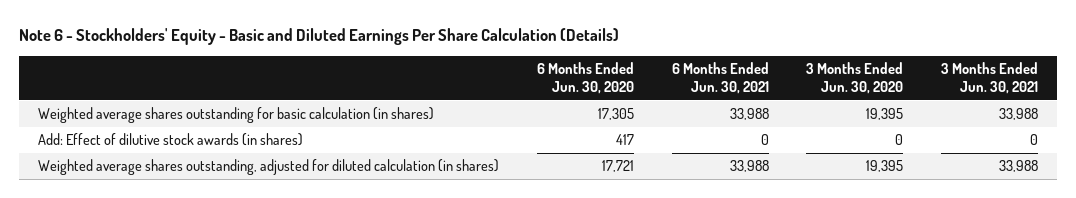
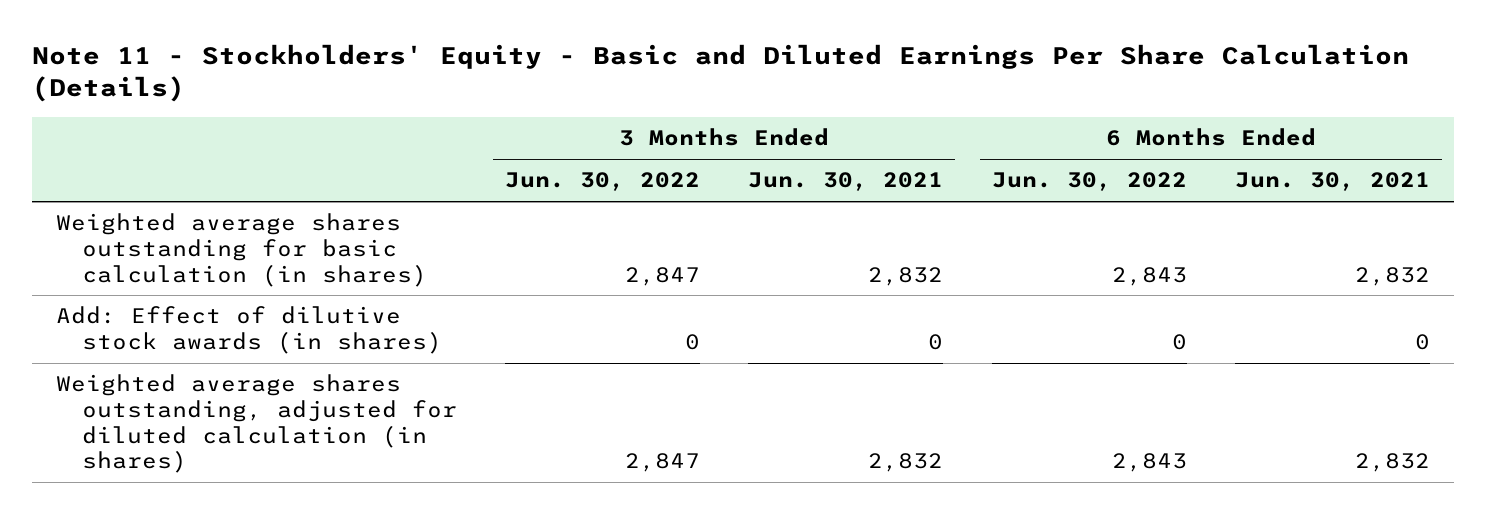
- Note 6 - Stockholders' Equity - Basic and Diluted Earnings Per Share Calculation (Details)
+ Note 11 - Stockholders' Equity - Basic and Diluted Earnings Per Share Calculation (Details)
- | 6 Months Ended Jun. 30, 2020 | 6 Months Ended Jun. 30, 2021 | 3 Months Ended Jun. 30, 2020 | 3 Months Ended Jun. 30, 2021
+ | 3 Months Ended Jun. 30, 2022 | 3 Months Ended Jun. 30, 2021 | 6 Months Ended Jun. 30, 2022 | 6 Months Ended Jun. 30, 2021
- Weighted average shares outstanding for basic calculation (in shares) | 17,305 | 33,988 | 19,395 | 33,988
+ Weighted average shares outstanding for basic calculation (in shares) | 2,847 | 2,832 | 2,843 | 2,832
- Weighted average shares outstanding, adjusted for diluted calculation (in shares) | 17,721 | 33,988 | 19,395 | 33,988
+ Weighted average shares outstanding, adjusted for diluted calculation (in shares) | 2,847 | 2,832 | 2,843 | 2,832

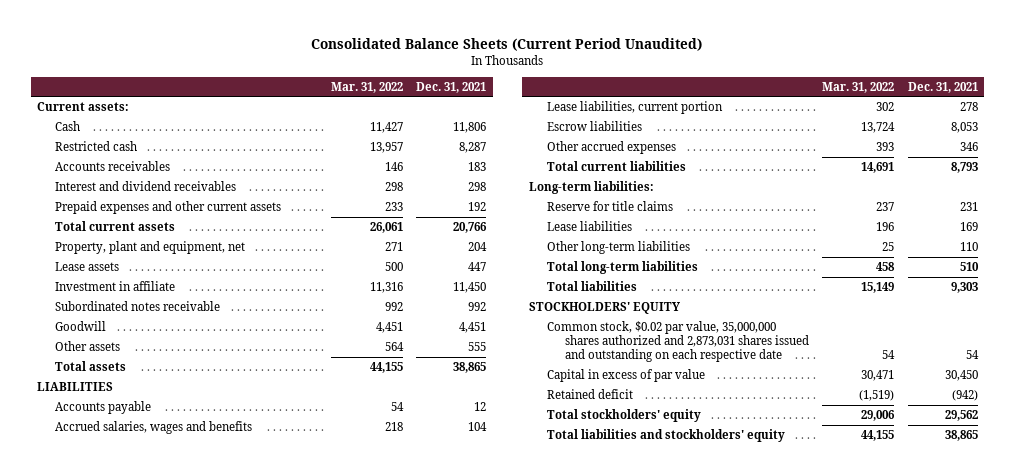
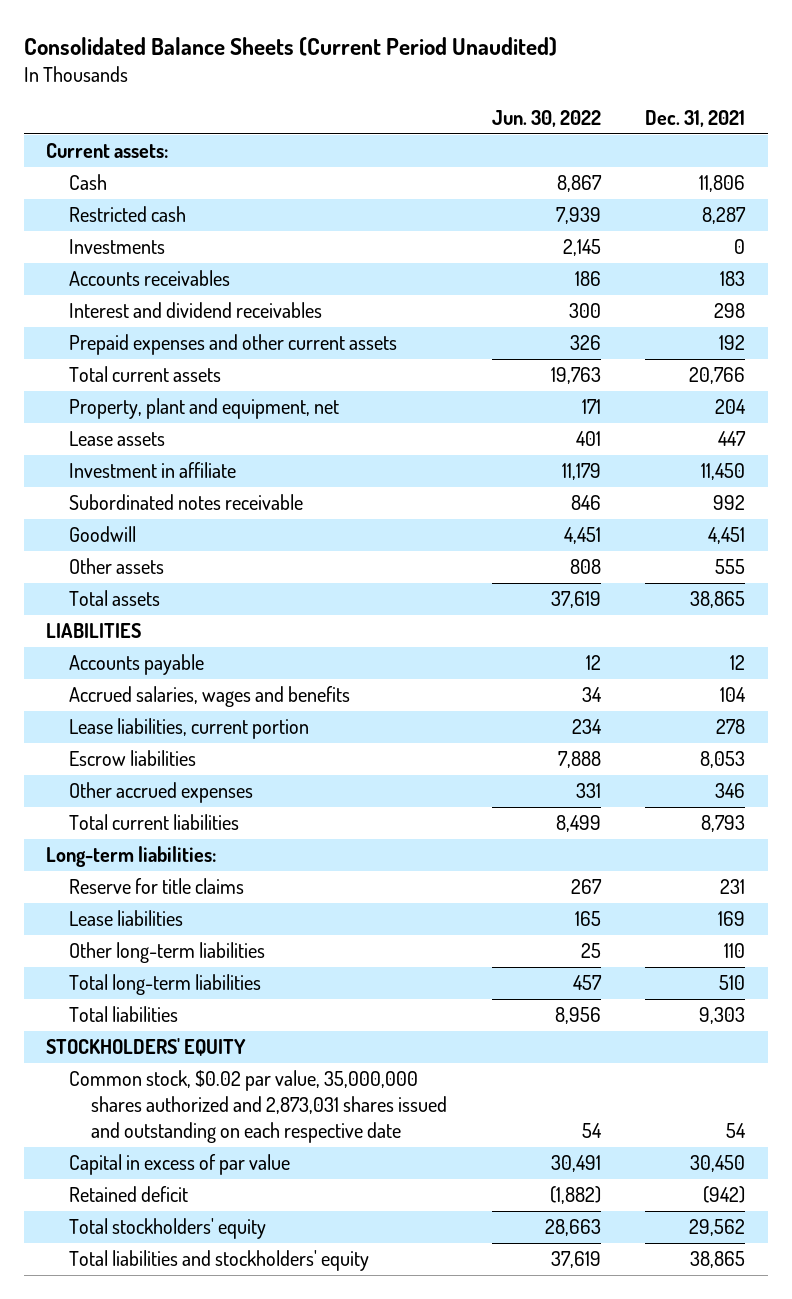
- | Mar. 31, 2022 | Dec. 31, 2021
+ | Jun. 30, 2022 | Dec. 31, 2021
+ Investments | 2,145 | 0

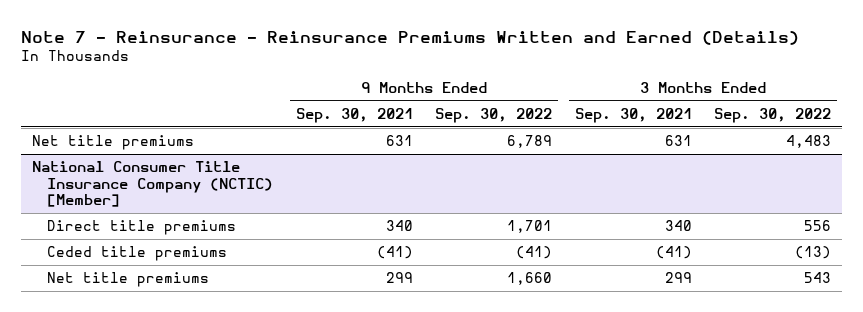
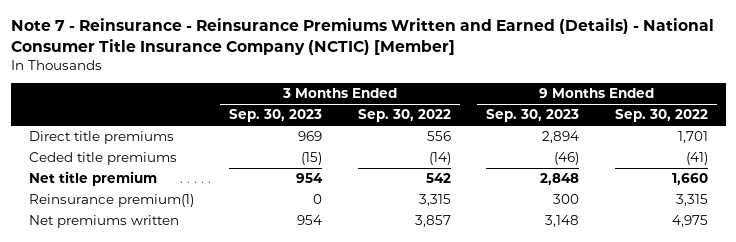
- Note 7 - Reinsurance - Reinsurance Premiums Written and Earned (Details)
+ Note 7 - Reinsurance - Reinsurance Premiums Written and Earned (Details) - National Consumer Title Insurance Company (NCTIC) [Member]
- | 9 Months Ended Sep. 30, 2021 | 9 Months Ended Sep. 30, 2022 | 3 Months Ended Sep. 30, 2021 | 3 Months Ended Sep. 30, 2022
+ | 3 Months Ended Sep. 30, 2023 | 3 Months Ended Sep. 30, 2022 | 9 Months Ended Sep. 30, 2023 | 9 Months Ended Sep. 30, 2022
- Net title premiums | 631 | 6,789 | 631 | 4,483
- National Consumer Title Insurance Company (NCTIC) [Member]
- Ceded title premiums | (41) | (41) | (41) | (13)
- Net title premiums | 299 | 1,660 | 299 | 543
+ Ceded title premiums | (15) | (14) | (46) | (41)
+ Net title premium | 954 | 542 | 2,848 | 1,660
+ Reinsurance premium(1) | 0 | 3,315 | 300 | 3,315
+ Net premiums written | 954 | 3,857 | 3,148 | 4,975

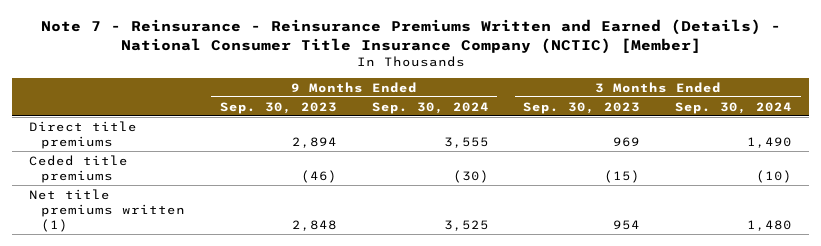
- | 3 Months Ended Sep. 30, 2023 | 3 Months Ended Sep. 30, 2022 | 9 Months Ended Sep. 30, 2023 | 9 Months Ended Sep. 30, 2022
+ | 9 Months Ended Sep. 30, 2023 | 9 Months Ended Sep. 30, 2024 | 3 Months Ended Sep. 30, 2023 | 3 Months Ended Sep. 30, 2024
- Net title premium | 954 | 542 | 2,848 | 1,660
- Reinsurance premium(1) | 0 | 3,315 | 300 | 3,315
- Net premiums written | 954 | 3,857 | 3,148 | 4,975
+ Net title premiums written (1) | 2,848 | 3,525 | 954 | 1,480

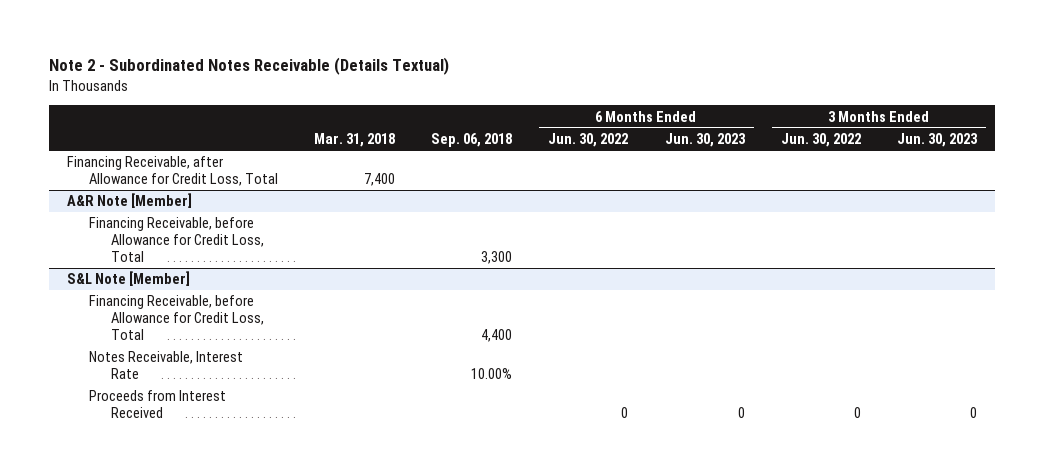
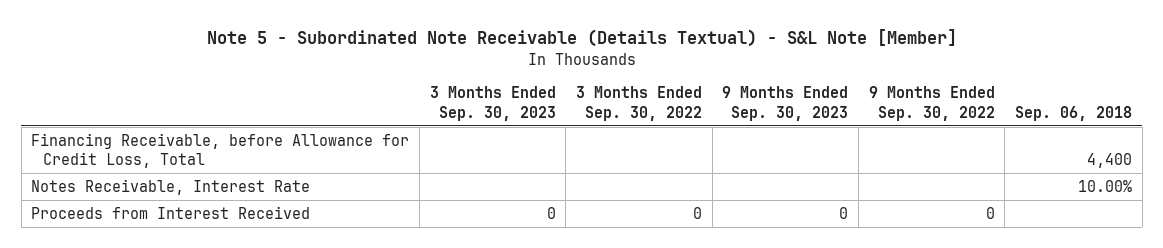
- Note 2 - Subordinated Notes Receivable (Details Textual)
+ Note 5 - Subordinated Note Receivable (Details Textual) - S&L Note [Member]
- | Mar. 31, 2018 | Sep. 06, 2018 | 6 Months Ended Jun. 30, 2022 | 6 Months Ended Jun. 30, 2023 | 3 Months Ended Jun. 30, 2022 | 3 Months Ended Jun. 30, 2023
+ | 3 Months Ended Sep. 30, 2023 | 3 Months Ended Sep. 30, 2022 | 9 Months Ended Sep. 30, 2023 | 9 Months Ended Sep. 30, 2022 | Sep. 06, 2018
- Financing Receivable, after Allowance for Credit Loss, Total | 7,400 | | | | |
- A&R Note [Member]
- Financing Receivable, before Allowance for Credit Loss, Total | | 3,300 | | | |
- S&L Note [Member]

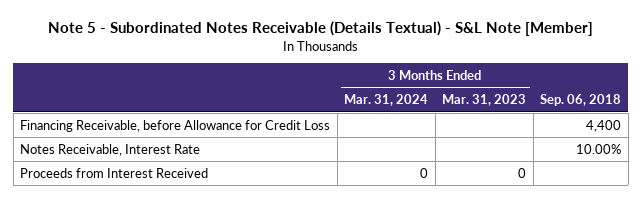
- Note 5 - Subordinated Note Receivable (Details Textual) - S&L Note [Member]
+ Note 5 - Subordinated Notes Receivable (Details Textual) - S&L Note [Member]
- | 3 Months Ended Sep. 30, 2023 | 3 Months Ended Sep. 30, 2022 | 9 Months Ended Sep. 30, 2023 | 9 Months Ended Sep. 30, 2022 | Sep. 06, 2018
+ | 3 Months Ended Mar. 31, 2024 | 3 Months Ended Mar. 31, 2023 | Sep. 06, 2018
- Financing Receivable, before Allowance for Credit Loss, Total | | | | | 4,400
+ Financing Receivable, before Allowance for Credit Loss | | | 4,400

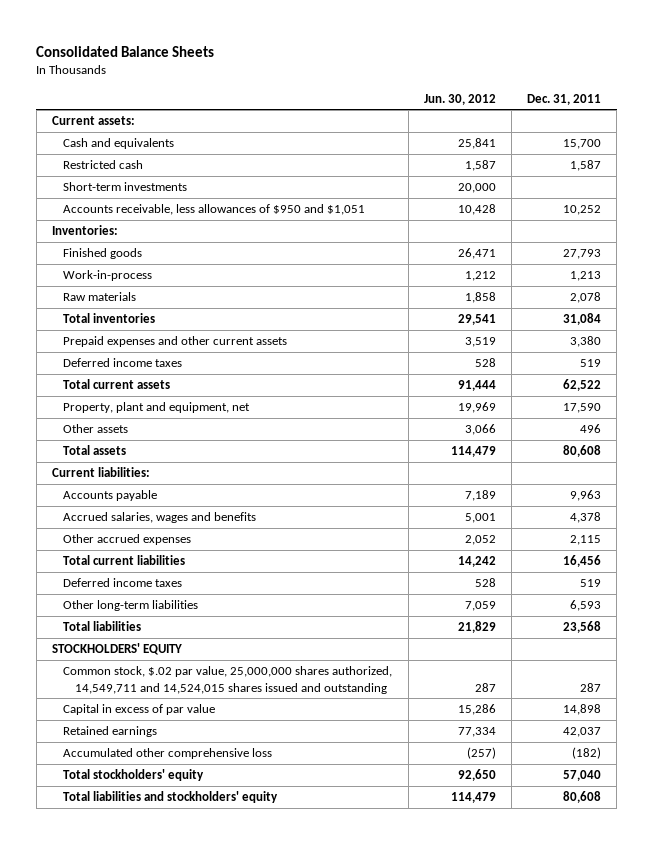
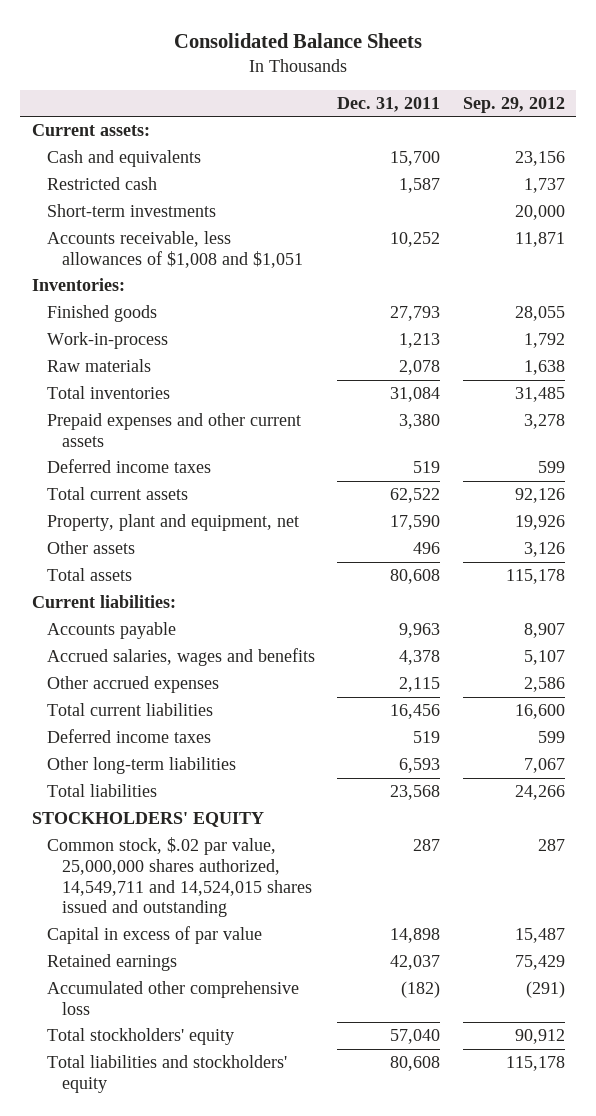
- | Jun. 30, 2012 | Dec. 31, 2011
+ | Dec. 31, 2011 | Sep. 29, 2012
- Accounts receivable, less allowances of $950 and $1,051 | 10,428 | 10,252
+ Accounts receivable, less allowances of $1,008 and $1,051 | 10,252 | 11,871

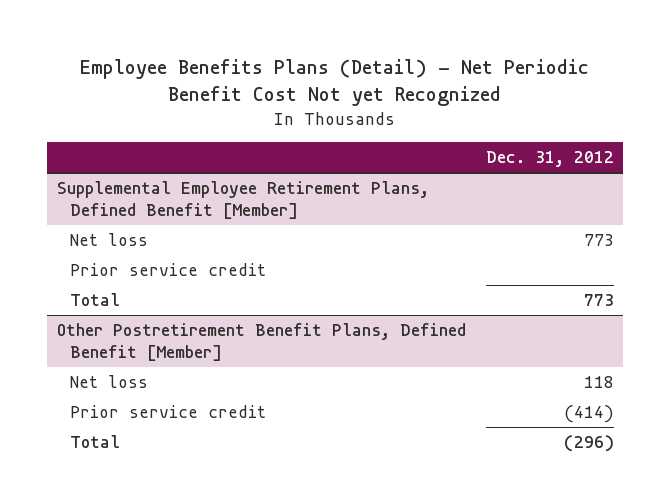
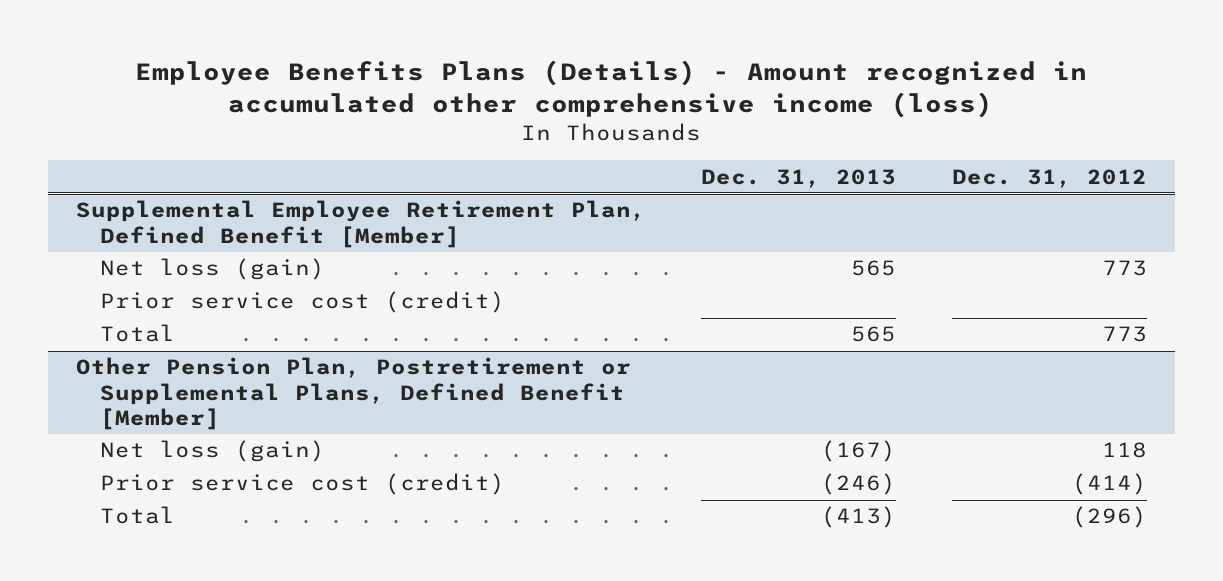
- Employee Benefits Plans (Detail) - Net Periodic Benefit Cost Not yet Recognized
+ Employee Benefits Plans (Details) - Amount recognized in accumulated other comprehensive income (loss)
- | Dec. 31, 2012
+ | Dec. 31, 2013 | Dec. 31, 2012
- Supplemental Employee Retirement Plans, Defined Benefit [Member]
- Net loss | 773
- Prior service credit
+ Supplemental Employee Retirement Plan, Defined Benefit [Member]
+ Net loss (gain) | 565 | 773
+ Prior service cost (credit)
- Other Postretirement Benefit Plans, Defined Benefit [Member]
- Net loss | 118
- Prior service credit | (414)
+ Other Pension Plan, Postretirement or Supplemental Plans, Defined Benefit [Member]
+ Net loss (gain) | (167) | 118
+ Prior service cost (credit) | (246) | (414)

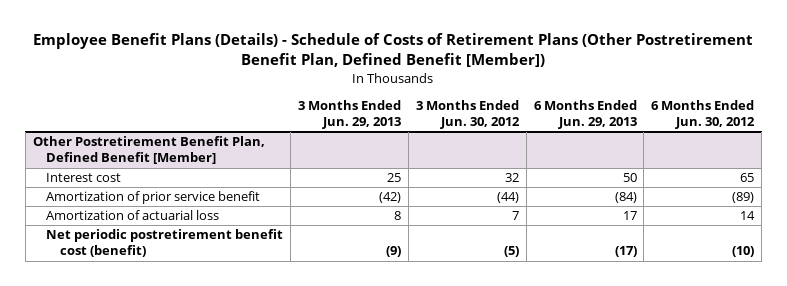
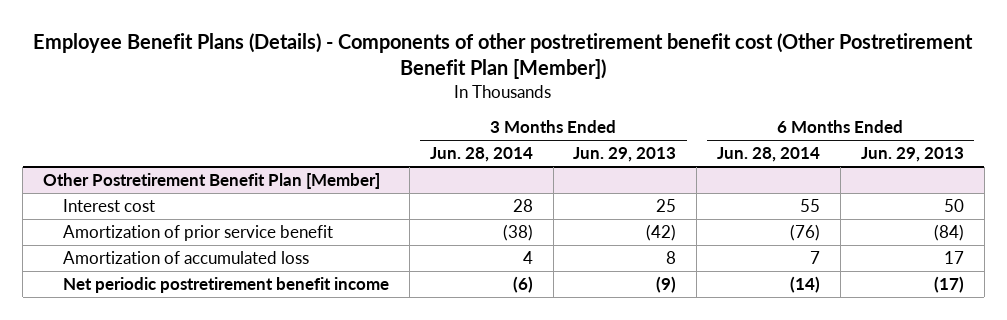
- Employee Benefit Plans (Details) - Schedule of Costs of Retirement Plans (Other Postretirement Benefit Plan, Defined Benefit [Member])
+ Employee Benefit Plans (Details) - Components of other postretirement benefit cost (Other Postretirement Benefit Plan [Member])
- | 3 Months Ended Jun. 29, 2013 | 3 Months Ended Jun. 30, 2012 | 6 Months Ended Jun. 29, 2013 | 6 Months Ended Jun. 30, 2012
+ | 3 Months Ended Jun. 28, 2014 | 3 Months Ended Jun. 29, 2013 | 6 Months Ended Jun. 28, 2014 | 6 Months Ended Jun. 29, 2013
- Other Postretirement Benefit Plan, Defined Benefit [Member]
+ Other Postretirement Benefit Plan [Member]
- Amortization of actuarial loss | 8 | 7 | 17 | 14
- Net periodic postretirement benefit cost (benefit) | (9) | (5) | (17) | (10)
+ Amortization of accumulated loss | 4 | 8 | 7 | 17
+ Net periodic postretirement benefit income | (6) | (9) | (14) | (17)

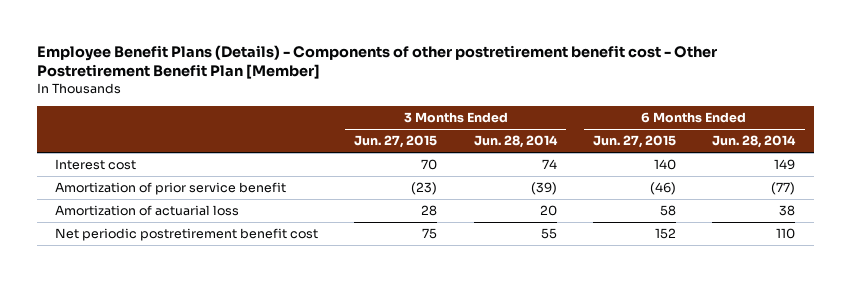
- Employee Benefit Plans (Details) - Components of other postretirement benefit cost (Other Postretirement Benefit Plan [Member])
+ Employee Benefit Plans (Details) - Components of other postretirement benefit cost - Other Postretirement Benefit Plan [Member]
- | 3 Months Ended Jun. 28, 2014 | 3 Months Ended Jun. 29, 2013 | 6 Months Ended Jun. 28, 2014 | 6 Months Ended Jun. 29, 2013
+ | 3 Months Ended Jun. 27, 2015 | 3 Months Ended Jun. 28, 2014 | 6 Months Ended Jun. 27, 2015 | 6 Months Ended Jun. 28, 2014
- Other Postretirement Benefit Plan [Member]
- Interest cost | 28 | 25 | 55 | 50
- Amortization of prior service benefit | (38) | (42) | (76) | (84)
- Amortization of accumulated loss | 4 | 8 | 7 | 17
- Net periodic postretirement benefit income | (6) | (9) | (14) | (17)
+ Interest cost | 70 | 74 | 140 | 149
+ Amortization of prior service benefit | (23) | (39) | (46) | (77)
+ Amortization of actuarial loss | 28 | 20 | 58 | 38
+ Net periodic postretirement benefit cost | 75 | 55 | 152 | 110

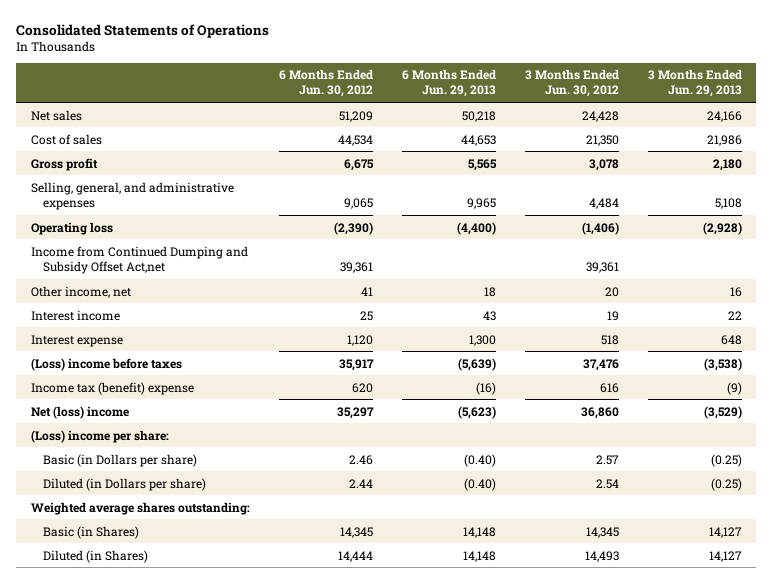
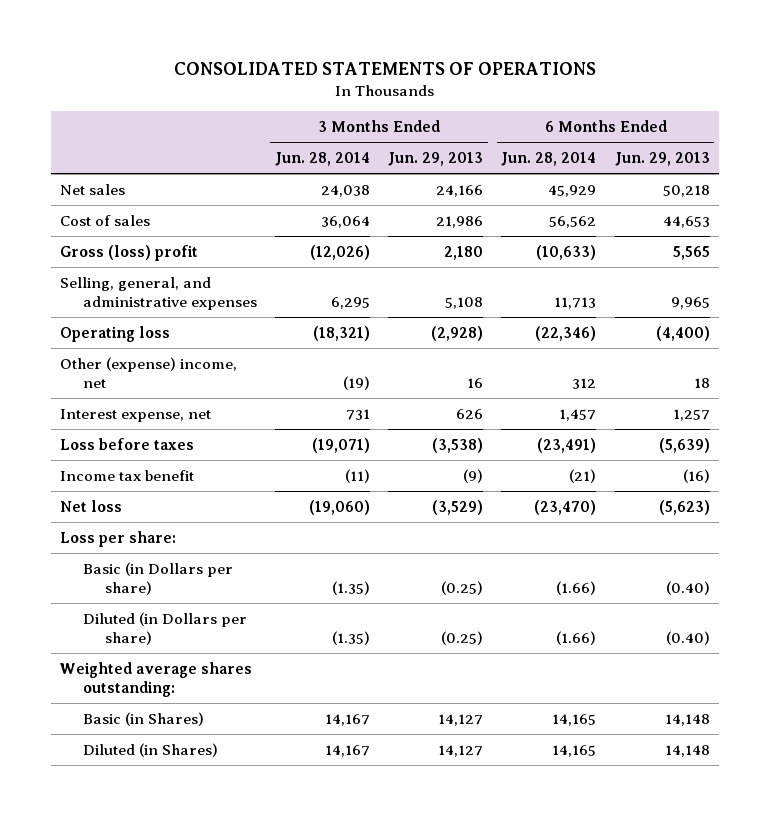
- Consolidated Statements of Operations
+ CONSOLIDATED STATEMENTS OF OPERATIONS
- | 6 Months Ended Jun. 30, 2012 | 6 Months Ended Jun. 29, 2013 | 3 Months Ended Jun. 30, 2012 | 3 Months Ended Jun. 29, 2013
+ | 3 Months Ended Jun. 28, 2014 | 3 Months Ended Jun. 29, 2013 | 6 Months Ended Jun. 28, 2014 | 6 Months Ended Jun. 29, 2013
- Gross profit | 6,675 | 5,565 | 3,078 | 2,180
+ Gross (loss) profit | (12,026) | 2,180 | (10,633) | 5,565
- Income from Continued Dumping and Subsidy Offset Act,net | 39,361 | | 39,361 |
- Other income, net | 41 | 18 | 20 | 16
- Interest income | 25 | 43 | 19 | 22
- Interest expense | 1,120 | 1,300 | 518 | 648
- (Loss) income before taxes | 35,917 | (5,639) | 37,476 | (3,538)
- Income tax (benefit) expense | 620 | (16) | 616 | (9)
- Net (loss) income | 35,297 | (5,623) | 36,860 | (3,529)
- (Loss) income per share:
+ Other (expense) income, net | (19) | 16 | 312 | 18
+ Interest expense, net | 731 | 626 | 1,457 | 1,257
+ Loss before taxes | (19,071) | (3,538) | (23,491) | (5,639)
+ Income tax benefit | (11) | (9) | (21) | (16)
+ Net loss | (19,060) | (3,529) | (23,470) | (5,623)
+ Loss per share:

